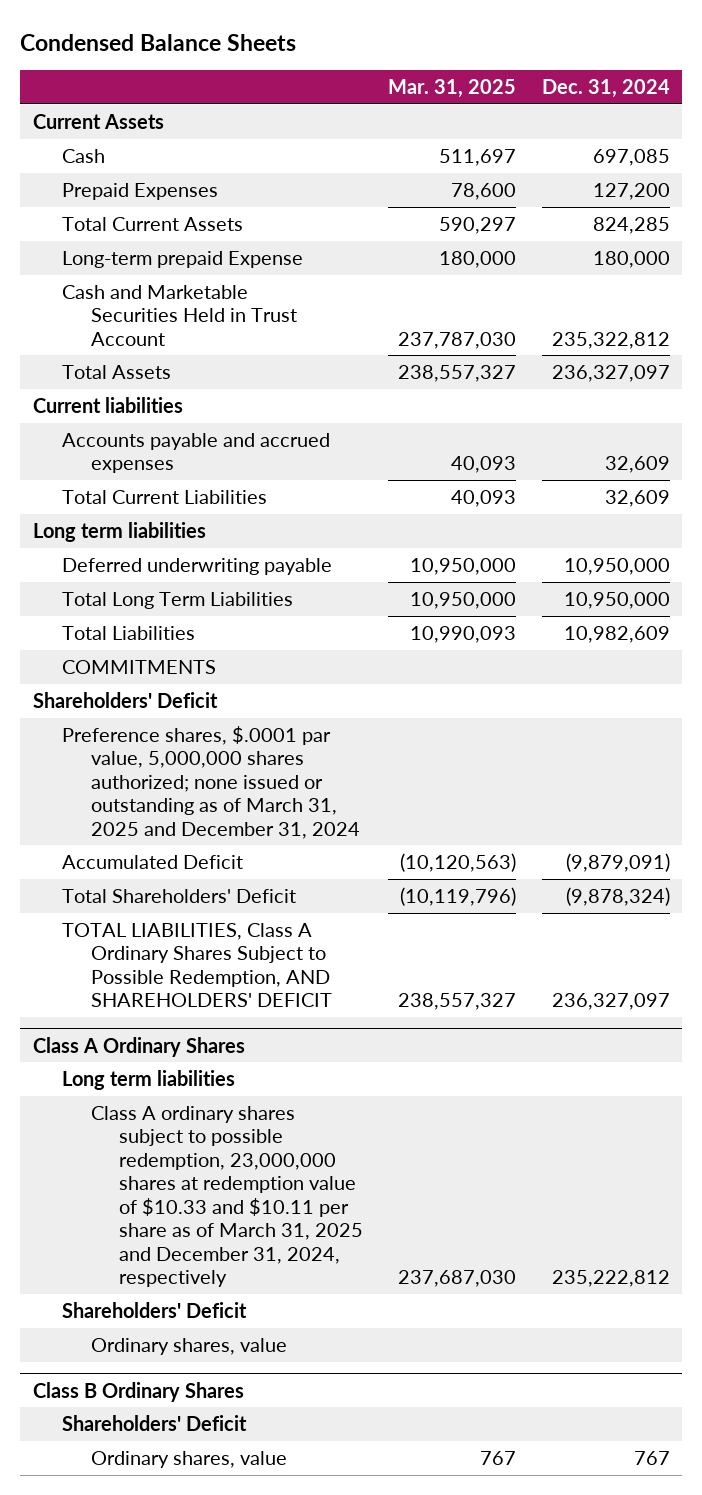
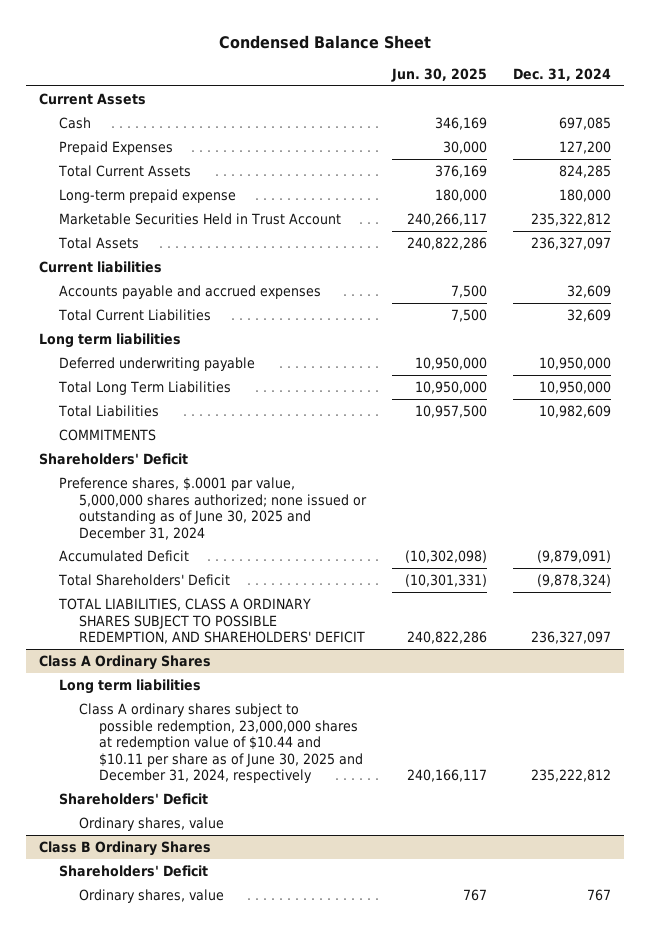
- Condensed Balance Sheets
+ Condensed Balance Sheet
- | Mar. 31, 2025 | Dec. 31, 2024
+ | Jun. 30, 2025 | Dec. 31, 2024
- Long-term prepaid Expense | 180,000 | 180,000
- Cash and Marketable Securities Held in Trust Account | 237,787,030 | 235,322,812
+ Long-term prepaid expense | 180,000 | 180,000
+ Marketable Securities Held in Trust Account | 240,266,117 | 235,322,812
- Preference shares, $.0001 par value, 5,000,000 shares authorized; none issued or outstanding as of March 31, 2025 and December 31, 2024
+ Preference shares, $.0001 par value, 5,000,000 shares authorized; none issued or outstanding as of June 30, 2025 and December 31, 2024
- TOTAL LIABILITIES, Class A Ordinary Shares Subject to Possible Redemption, AND SHAREHOLDERS' DEFICIT | 238,557,327 | 236,327,097
+ TOTAL LIABILITIES, CLASS A ORDINARY SHARES SUBJECT TO POSSIBLE REDEMPTION, AND SHAREHOLDERS' DEFICIT | 240,822,286 | 236,327,097
@ Class A Ordinary Shares
- Class A ordinary shares subject to possible redemption, 23,000,000 shares at redemption value of $10.33 and $10.11 per share as of March 31, 2025 and December 31, 2024, respectively | 237,687,030 | 235,222,812
+ Class A ordinary shares subject to possible redemption, 23,000,000 shares at redemption value of $10.44 and $10.11 per share as of June 30, 2025 and December 31, 2024, respectively | 240,166,117 | 235,222,812

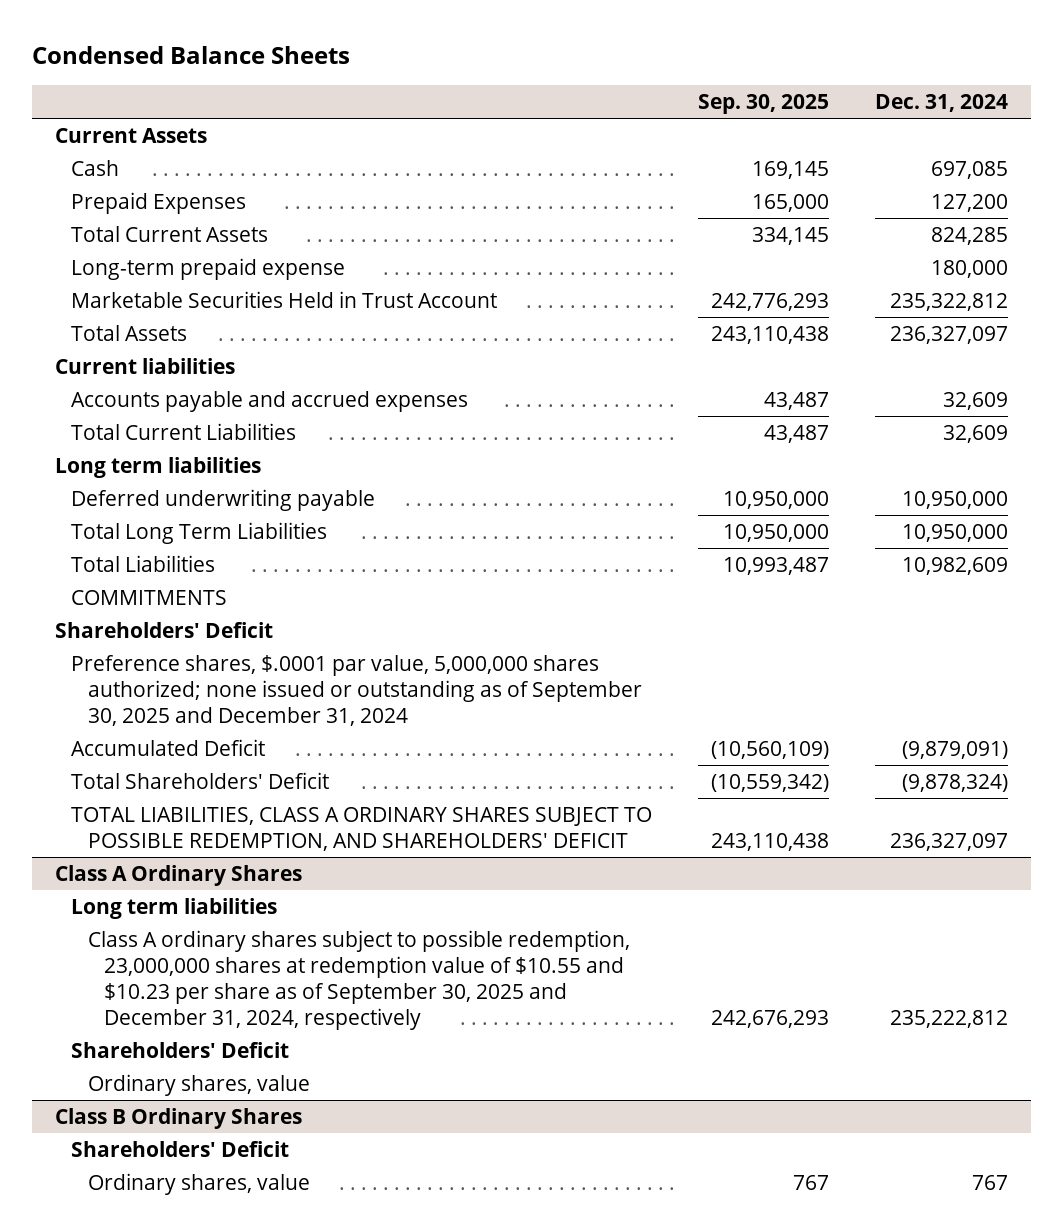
- Condensed Balance Sheet
+ Condensed Balance Sheets
- | Jun. 30, 2025 | Dec. 31, 2024
+ | Sep. 30, 2025 | Dec. 31, 2024
- Preference shares, $.0001 par value, 5,000,000 shares authorized; none issued or outstanding as of June 30, 2025 and December 31, 2024
+ Preference shares, $.0001 par value, 5,000,000 shares authorized; none issued or outstanding as of September 30, 2025 and December 31, 2024
@ Class A Ordinary Shares
- Class A ordinary shares subject to possible redemption, 23,000,000 shares at redemption value of $10.44 and $10.11 per share as of June 30, 2025 and December 31, 2024, respectively | 240,166,117 | 235,222,812
+ Class A ordinary shares subject to possible redemption, 23,000,000 shares at redemption value of $10.55 and $10.23 per share as of September 30, 2025 and December 31, 2024, respectively | 242,676,293 | 235,222,812

